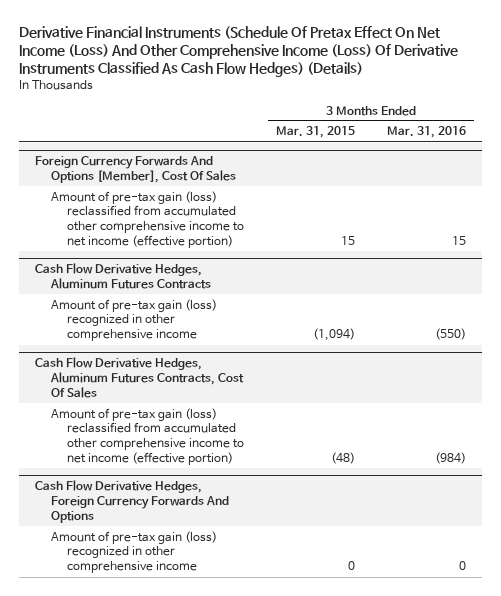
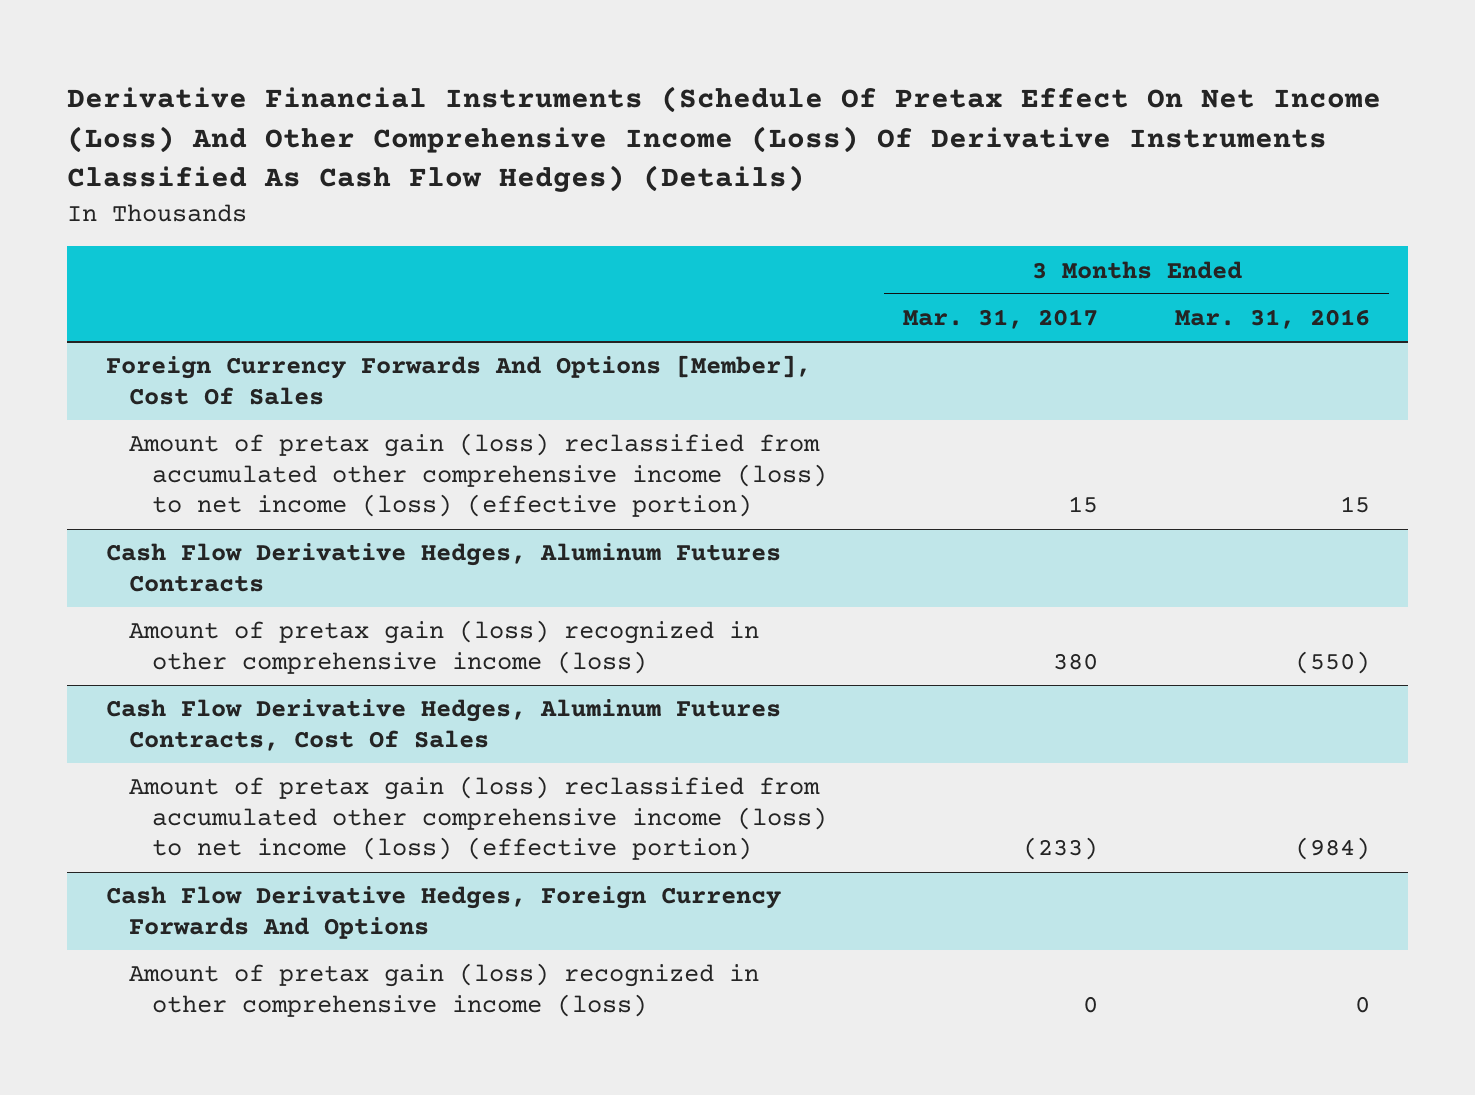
- | 3 Months Ended Mar. 31, 2015 | 3 Months Ended Mar. 31, 2016
+ | 3 Months Ended Mar. 31, 2017 | 3 Months Ended Mar. 31, 2016
@ Foreign Currency Forwards And Options [Member], Cost Of Sales
- Amount of pre-tax gain (loss) reclassified from accumulated other comprehensive income to net income (effective portion) | 15 | 15
+ Amount of pretax gain (loss) reclassified from accumulated other comprehensive income (loss) to net income (loss) (effective portion) | 15 | 15
@ Cash Flow Derivative Hedges, Aluminum Futures Contracts
- Amount of pre-tax gain (loss) recognized in other comprehensive income | (1,094) | (550)
+ Amount of pretax gain (loss) recognized in other comprehensive income (loss) | 380 | (550)
@ Cash Flow Derivative Hedges, Aluminum Futures Contracts, Cost Of Sales
- Amount of pre-tax gain (loss) reclassified from accumulated other comprehensive income to net income (effective portion) | (48) | (984)
+ Amount of pretax gain (loss) reclassified from accumulated other comprehensive income (loss) to net income (loss) (effective portion) | (233) | (984)
@ Cash Flow Derivative Hedges, Foreign Currency Forwards And Options
- Amount of pre-tax gain (loss) recognized in other comprehensive income | 0 | 0
+ Amount of pretax gain (loss) recognized in other comprehensive income (loss) | 0 | 0

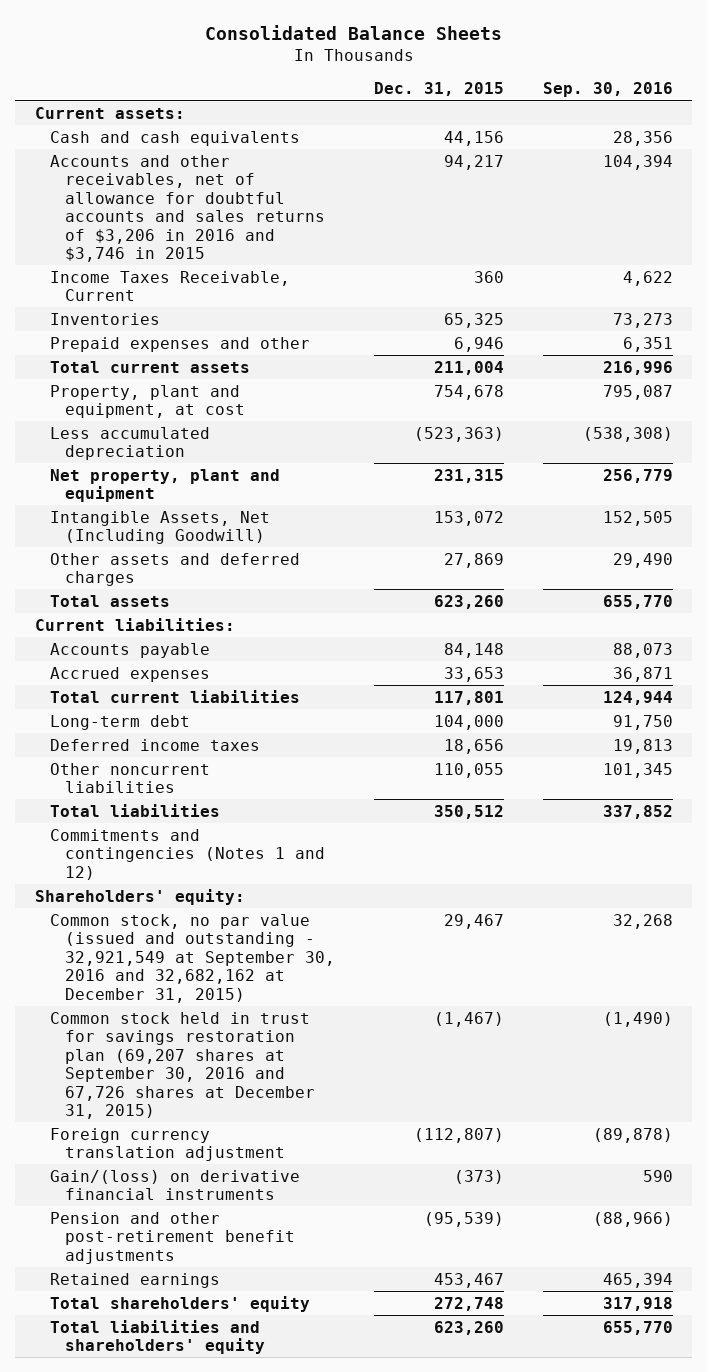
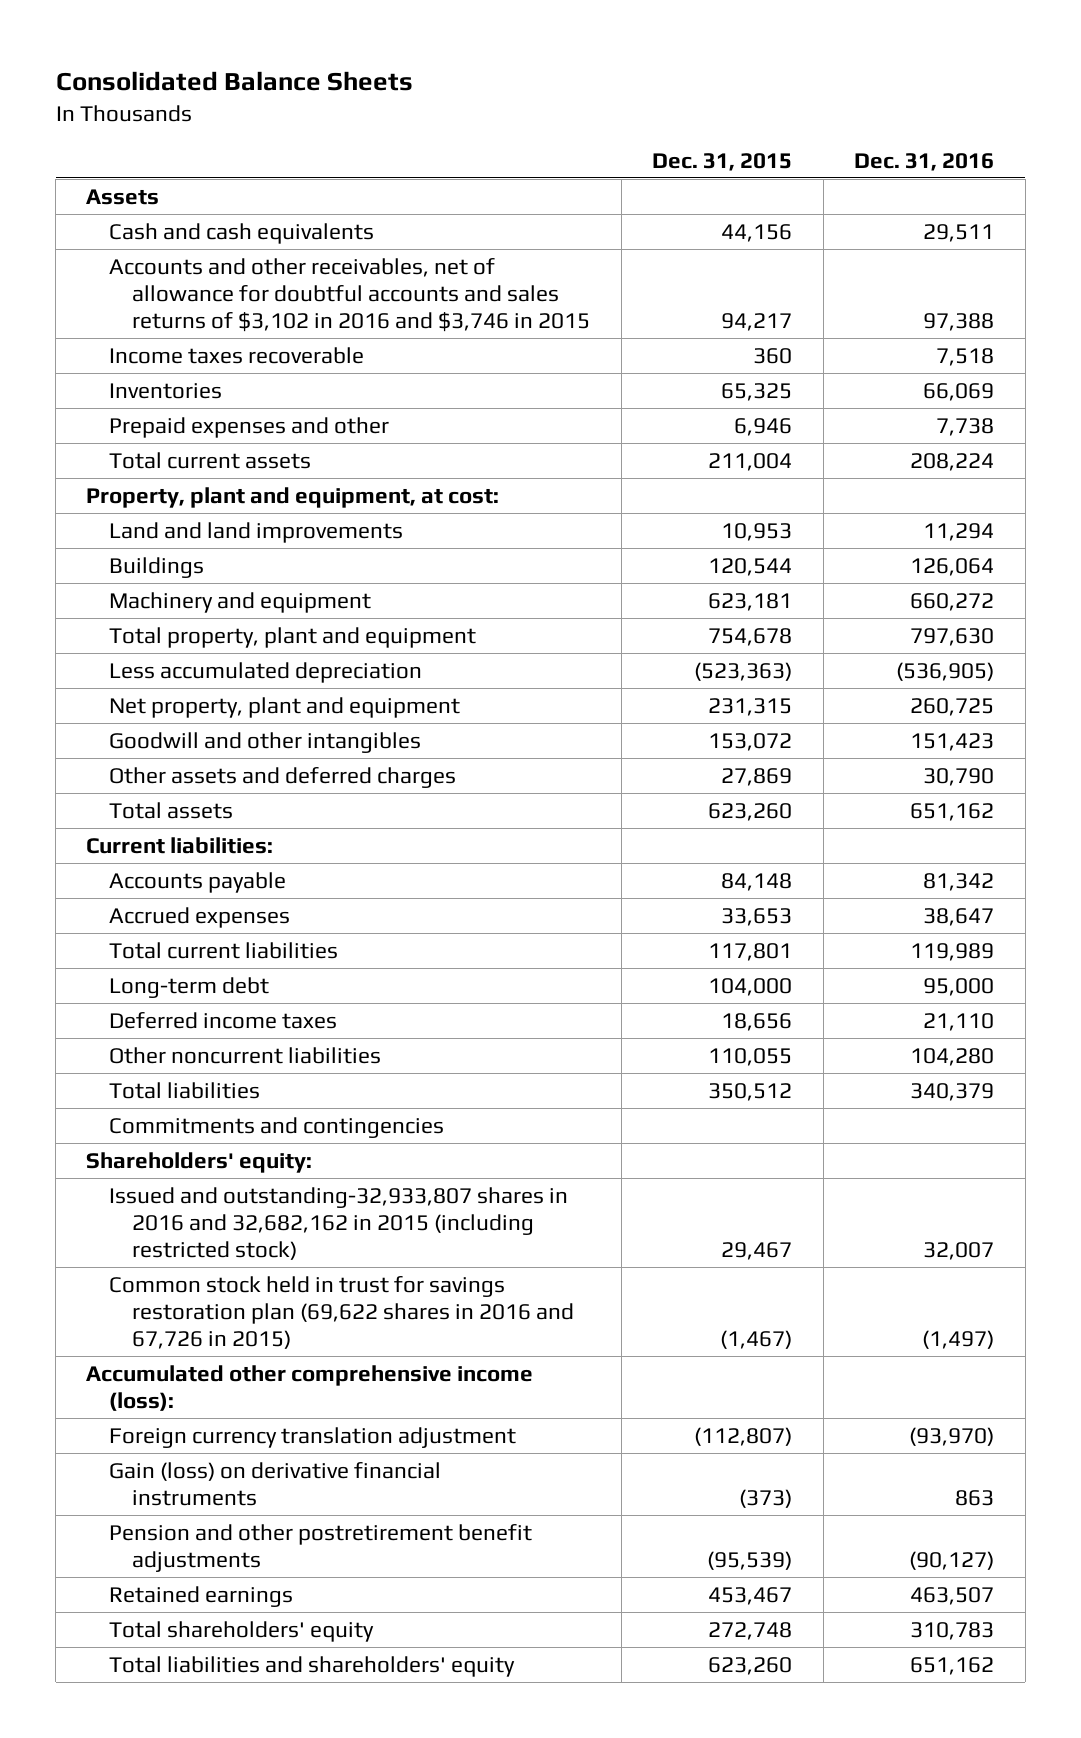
- | Dec. 31, 2015 | Sep. 30, 2016
+ | Dec. 31, 2015 | Dec. 31, 2016
- Current assets:
+ Assets
- Accounts and other receivables, net of allowance for doubtful accounts and sales returns of $3,206 in 2016 and $3,746 in 2015 | 94,217 | 104,394
- Income Taxes Receivable, Current | 360 | 4,622
+ Accounts and other receivables, net of allowance for doubtful accounts and sales returns of $3,102 in 2016 and $3,746 in 2015 | 94,217 | 97,388
+ Income taxes recoverable | 360 | 7,518
- Property, plant and equipment, at cost | 754,678 | 795,087
+ Property, plant and equipment, at cost:
+ Land and land improvements | 10,953 | 11,294
+ Buildings | 120,544 | 126,064
+ Machinery and equipment | 623,181 | 660,272
+ Total property, plant and equipment | 754,678 | 797,630
- Intangible Assets, Net (Including Goodwill) | 153,072 | 152,505
+ Goodwill and other intangibles | 153,072 | 151,423
- Commitments and contingencies (Notes 1 and 12)
+ Commitments and contingencies
- Common stock, no par value (issued and outstanding - 32,921,549 at September 30, 2016 and 32,682,162 at December 31, 2015) | 29,467 | 32,268
- Common stock held in trust for savings restoration plan (69,207 shares at September 30, 2016 and 67,726 shares at December 31, 2015) | (1,467) | (1,490)
+ Issued and outstanding-32,933,807 shares in 2016 and 32,682,162 in 2015 (including restricted stock) | 29,467 | 32,007
+ Common stock held in trust for savings restoration plan (69,622 shares in 2016 and 67,726 in 2015) | (1,467) | (1,497)
+ Accumulated other comprehensive income (loss):
- Gain/(loss) on derivative financial instruments | (373) | 590
- Pension and other post-retirement benefit adjustments | (95,539) | (88,966)
+ Gain (loss) on derivative financial instruments | (373) | 863
+ Pension and other postretirement benefit adjustments | (95,539) | (90,127)

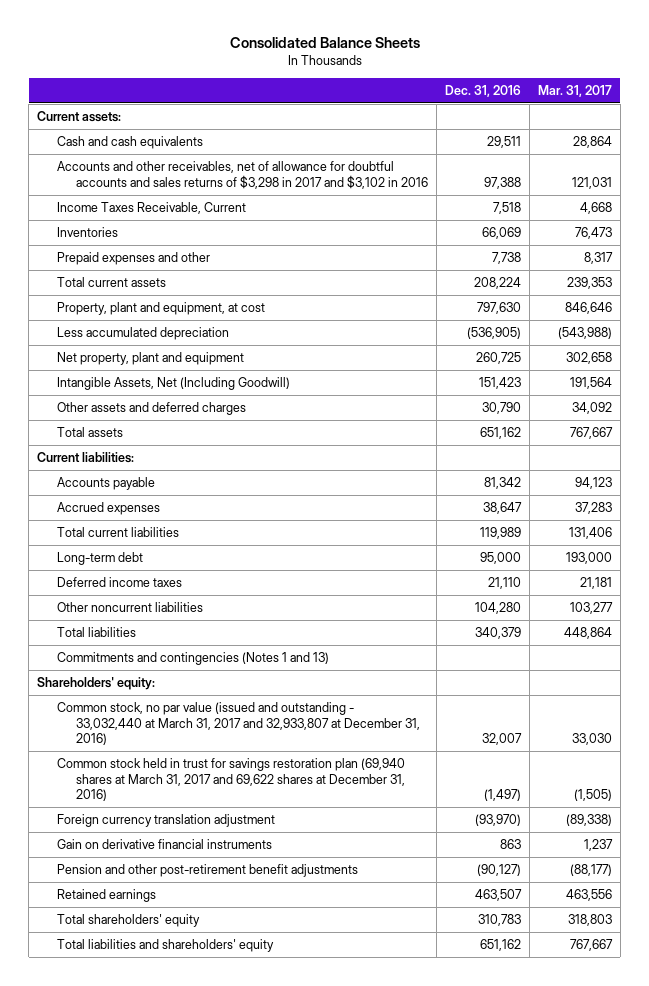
- | Dec. 31, 2015 | Dec. 31, 2016
+ | Dec. 31, 2016 | Mar. 31, 2017
- Assets
+ Current assets:
- Accounts and other receivables, net of allowance for doubtful accounts and sales returns of $3,102 in 2016 and $3,746 in 2015 | 94,217 | 97,388
- Income taxes recoverable | 360 | 7,518
+ Accounts and other receivables, net of allowance for doubtful accounts and sales returns of $3,298 in 2017 and $3,102 in 2016 | 97,388 | 121,031
+ Income Taxes Receivable, Current | 7,518 | 4,668
- Property, plant and equipment, at cost:
- Land and land improvements | 10,953 | 11,294
- Buildings | 120,544 | 126,064
- Machinery and equipment | 623,181 | 660,272
- Total property, plant and equipment | 754,678 | 797,630
+ Property, plant and equipment, at cost | 797,630 | 846,646
- Goodwill and other intangibles | 153,072 | 151,423
+ Intangible Assets, Net (Including Goodwill) | 151,423 | 191,564
- Commitments and contingencies
+ Commitments and contingencies (Notes 1 and 13)
- Issued and outstanding-32,933,807 shares in 2016 and 32,682,162 in 2015 (including restricted stock) | 29,467 | 32,007
- Common stock held in trust for savings restoration plan (69,622 shares in 2016 and 67,726 in 2015) | (1,467) | (1,497)
- Accumulated other comprehensive income (loss):
+ Common stock, no par value (issued and outstanding - 33,032,440 at March 31, 2017 and 32,933,807 at December 31, 2016) | 32,007 | 33,030
+ Common stock held in trust for savings restoration plan (69,940 shares at March 31, 2017 and 69,622 shares at December 31, 2016) | (1,497) | (1,505)
- Gain (loss) on derivative financial instruments | (373) | 863
- Pension and other postretirement benefit adjustments | (95,539) | (90,127)
+ Gain on derivative financial instruments | 863 | 1,237
+ Pension and other post-retirement benefit adjustments | (90,127) | (88,177)

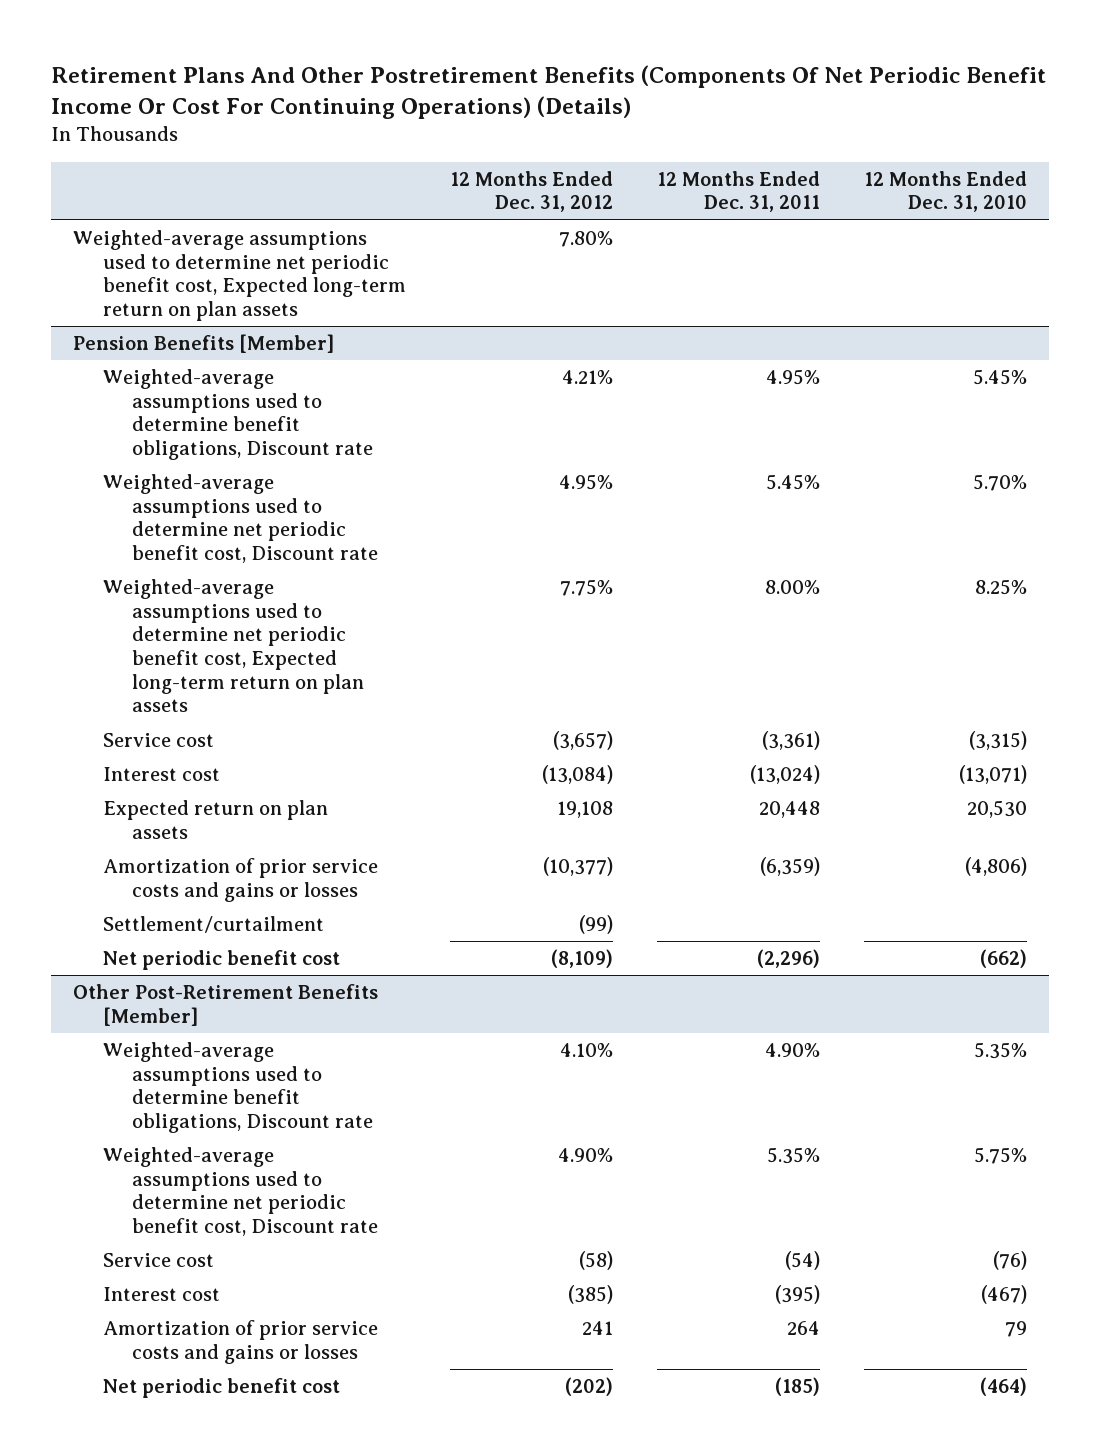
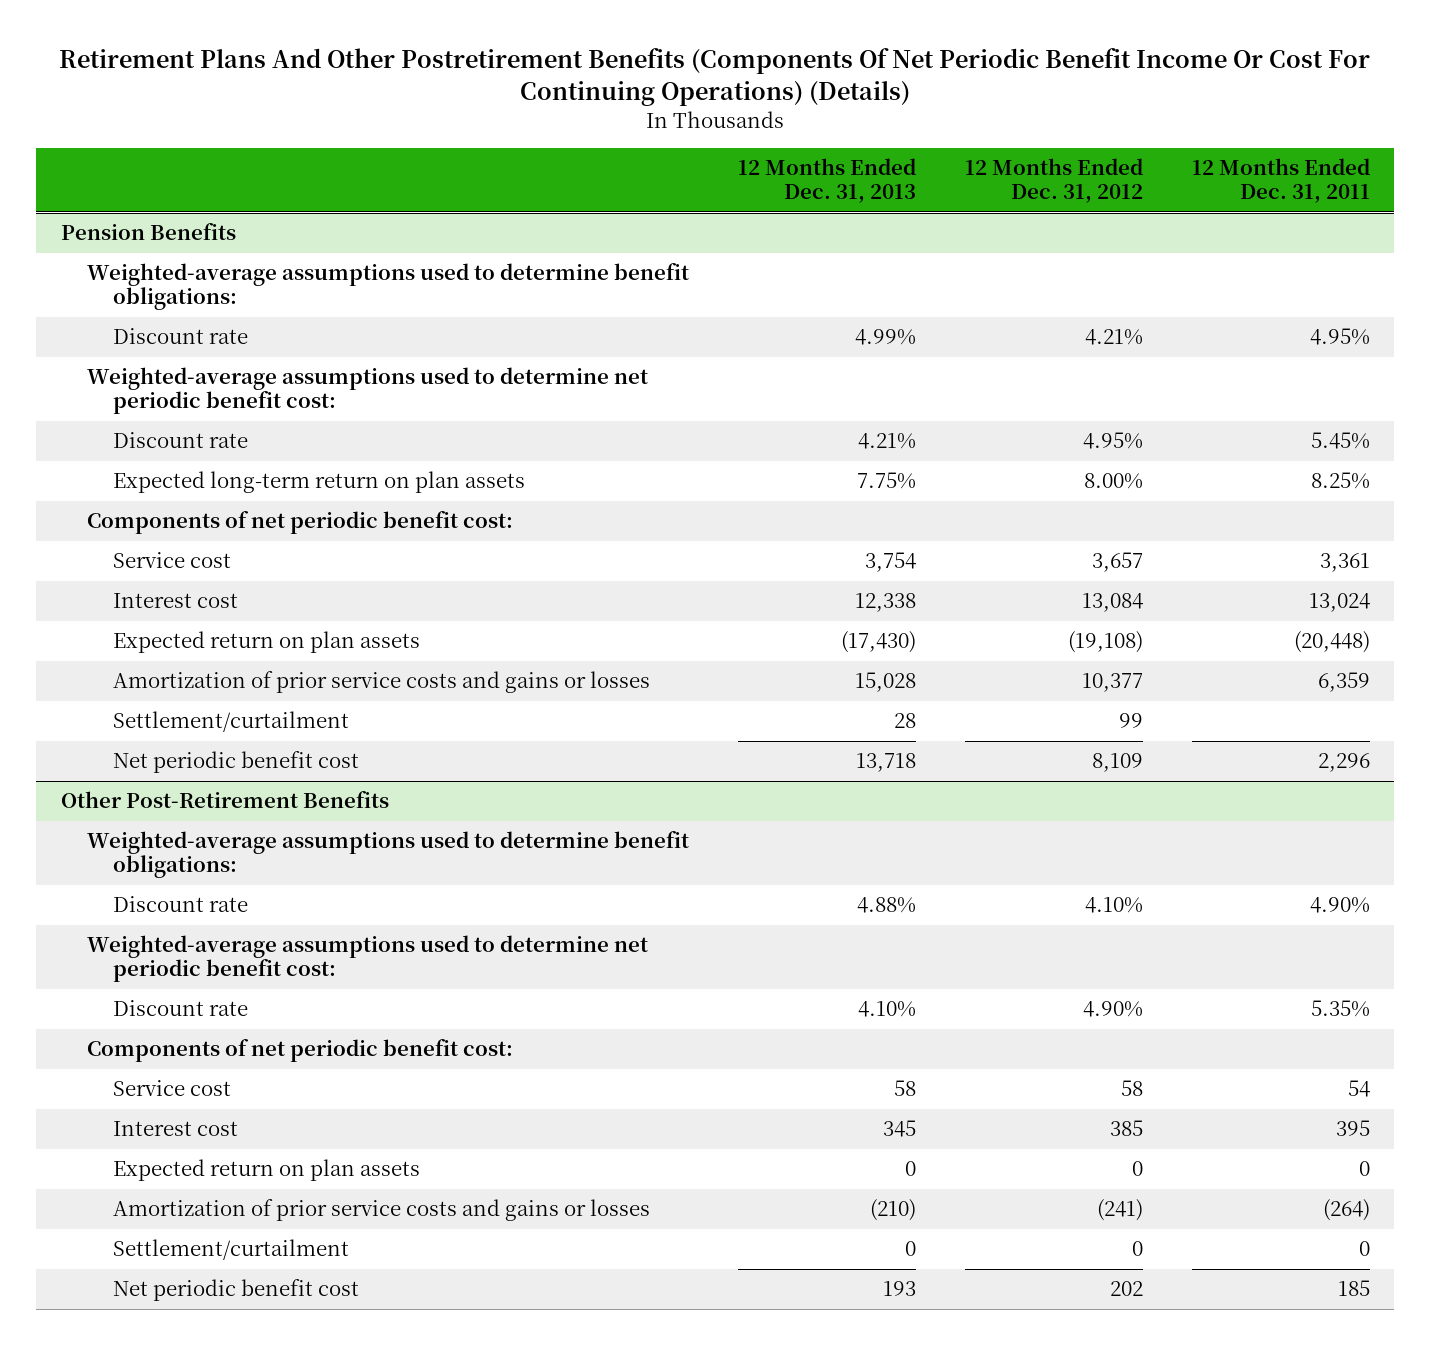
- | 12 Months Ended Dec. 31, 2012 | 12 Months Ended Dec. 31, 2011 | 12 Months Ended Dec. 31, 2010
+ | 12 Months Ended Dec. 31, 2013 | 12 Months Ended Dec. 31, 2012 | 12 Months Ended Dec. 31, 2011
- Weighted-average assumptions used to determine net periodic benefit cost, Expected long-term return on plan assets | 7.80% | |
- Pension Benefits [Member]
- Weighted-average assumptions used to determine benefit obligations, Discount rate | 4.21% | 4.95% | 5.45%
- Weighted-average assumptions used to determine net periodic benefit cost, Discount rate | 4.95% | 5.45% | 5.70%
- Weighted-average assumptions used to determine net periodic benefit cost, Expected long-term return on plan assets | 7.75% | 8.00% | 8.25%
- Service cost | (3,657) | (3,361) | (3,315)
- Interest cost | (13,084) | (13,024) | (13,071)
- Expected return on plan assets | 19,108 | 20,448 | 20,530
- Amortization of prior service costs and gains or losses | (10,377) | (6,359) | (4,806)
- Settlement/curtailment | (99) | |
- Net periodic benefit cost | (8,109) | (2,296) | (662)
- Other Post-Retirement Benefits [Member]
- Weighted-average assumptions used to determine benefit obligations, Discount rate | 4.10% | 4.90% | 5.35%
- Weighted-average assumptions used to determine net periodic benefit cost, Discount rate | 4.90% | 5.35% | 5.75%
- Service cost | (58) | (54) | (76)
- Interest cost | (385) | (395) | (467)
- Amortization of prior service costs and gains or losses | 241 | 264 | 79
- Net periodic benefit cost | (202) | (185) | (464)
+ Pension Benefits
+ Weighted-average assumptions used to determine benefit obligations:
+ Discount rate | 4.99% | 4.21% | 4.95%
+ Weighted-average assumptions used to determine net periodic benefit cost:
+ Discount rate | 4.21% | 4.95% | 5.45%
+ Expected long-term return on plan assets | 7.75% | 8.00% | 8.25%
+ Components of net periodic benefit cost:
+ Service cost | 3,754 | 3,657 | 3,361
+ Interest cost | 12,338 | 13,084 | 13,024
+ Expected return on plan assets | (17,430) | (19,108) | (20,448)
+ Amortization of prior service costs and gains or losses | 15,028 | 10,377 | 6,359
+ Settlement/curtailment | 28 | 99 |
+ Net periodic benefit cost | 13,718 | 8,109 | 2,296
+ Other Post-Retirement Benefits
+ Weighted-average assumptions used to determine benefit obligations:
+ Discount rate | 4.88% | 4.10% | 4.90%
+ Weighted-average assumptions used to determine net periodic benefit cost:
+ Discount rate | 4.10% | 4.90% | 5.35%
+ Components of net periodic benefit cost:
+ Service cost | 58 | 58 | 54
+ Interest cost | 345 | 385 | 395
+ Expected return on plan assets | 0 | 0 | 0
+ Amortization of prior service costs and gains or losses | (210) | (241) | (264)
+ Settlement/curtailment | 0 | 0 | 0
+ Net periodic benefit cost | 193 | 202 | 185

